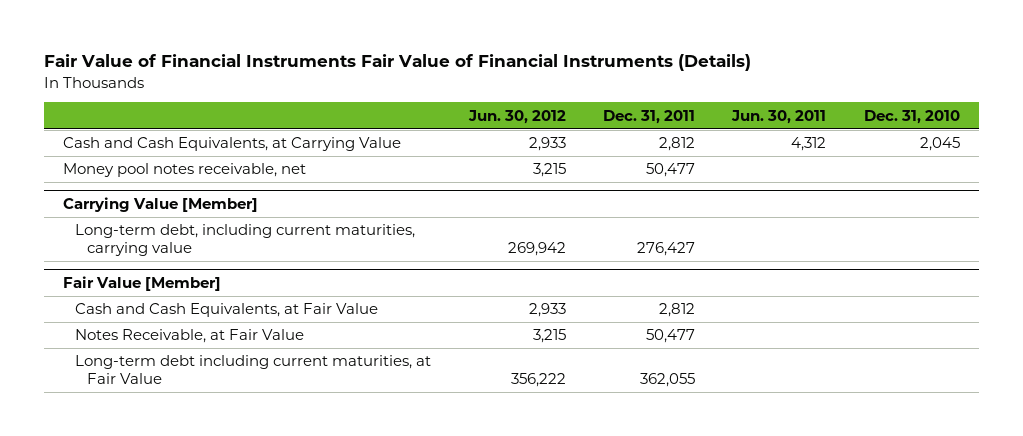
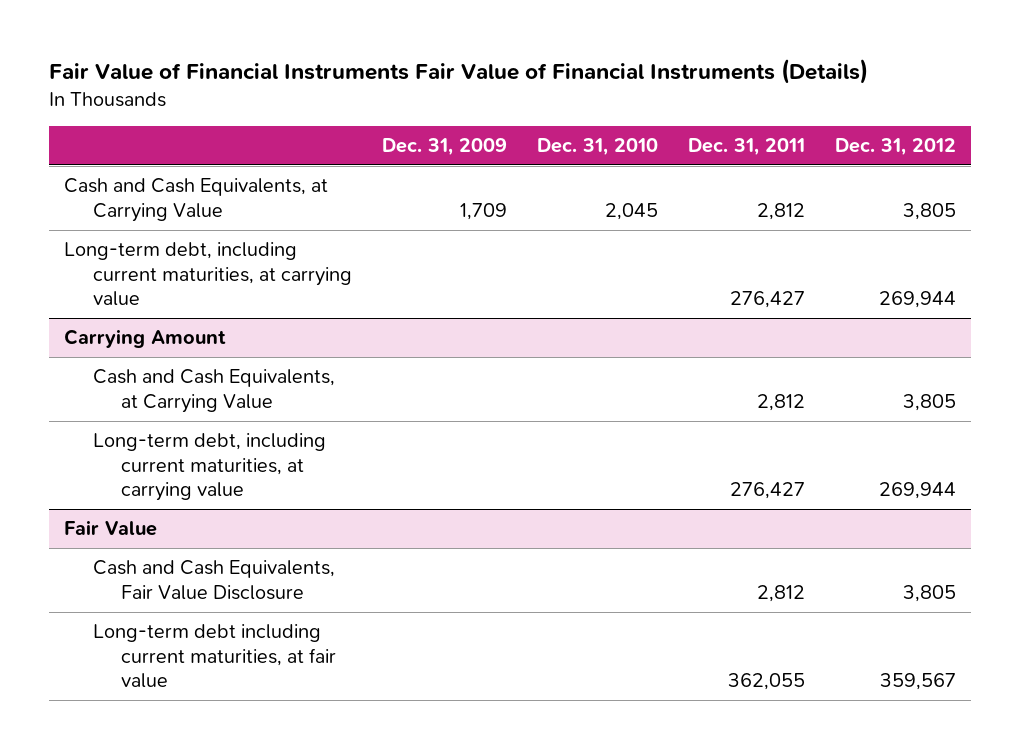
- | Jun. 30, 2012 | Dec. 31, 2011 | Jun. 30, 2011 | Dec. 31, 2010
+ | Dec. 31, 2009 | Dec. 31, 2010 | Dec. 31, 2011 | Dec. 31, 2012
- Money pool notes receivable, net | 3,215 | 50,477 | |
- Carrying Value [Member]
- Long-term debt, including current maturities, carrying value | 269,942 | 276,427 | |
- Fair Value [Member]
- Cash and Cash Equivalents, at Fair Value | 2,933 | 2,812 | |
- Notes Receivable, at Fair Value | 3,215 | 50,477 | |
- Long-term debt including current maturities, at Fair Value | 356,222 | 362,055 | |
+ Long-term debt, including current maturities, at carrying value | | | 276,427 | 269,944
+ Carrying Amount
+ Cash and Cash Equivalents, at Carrying Value | | | 2,812 | 3,805
+ Long-term debt, including current maturities, at carrying value | | | 276,427 | 269,944
+ Fair Value
+ Cash and Cash Equivalents, Fair Value Disclosure | | | 2,812 | 3,805
+ Long-term debt including current maturities, at fair value | | | 362,055 | 359,567

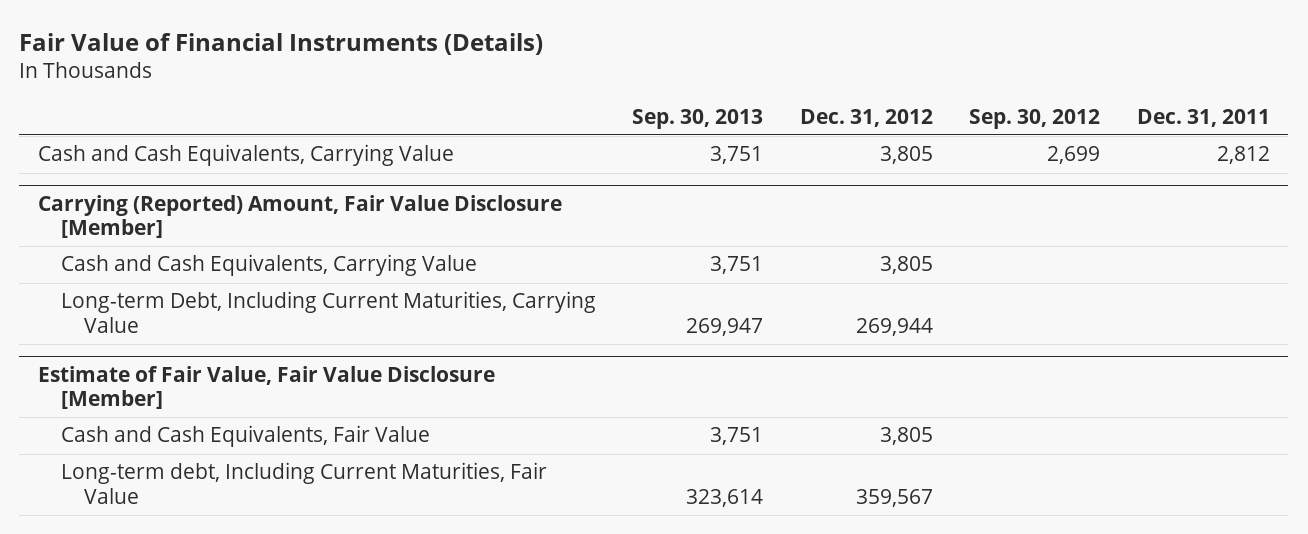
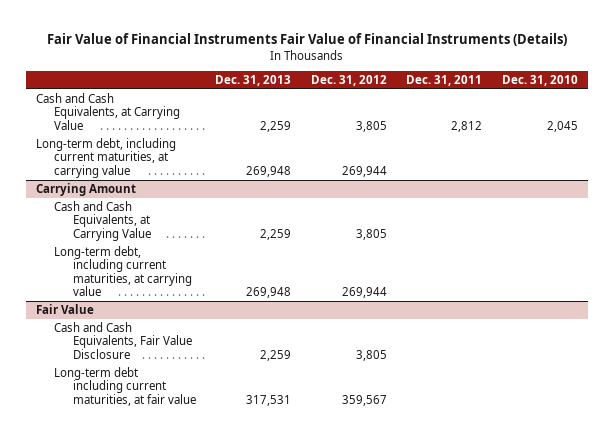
- Fair Value of Financial Instruments (Details)
+ Fair Value of Financial Instruments Fair Value of Financial Instruments (Details)
- | Sep. 30, 2013 | Dec. 31, 2012 | Sep. 30, 2012 | Dec. 31, 2011
+ | Dec. 31, 2013 | Dec. 31, 2012 | Dec. 31, 2011 | Dec. 31, 2010
- Cash and Cash Equivalents, Carrying Value | 3,751 | 3,805 | 2,699 | 2,812
- Carrying (Reported) Amount, Fair Value Disclosure [Member]
- Cash and Cash Equivalents, Carrying Value | 3,751 | 3,805 | |
- Long-term Debt, Including Current Maturities, Carrying Value | 269,947 | 269,944 | |
- Estimate of Fair Value, Fair Value Disclosure [Member]
- Cash and Cash Equivalents, Fair Value | 3,751 | 3,805 | |
- Long-term debt, Including Current Maturities, Fair Value | 323,614 | 359,567 | |
+ Cash and Cash Equivalents, at Carrying Value | 2,259 | 3,805 | 2,812 | 2,045
+ Long-term debt, including current maturities, at carrying value | 269,948 | 269,944 | |
+ Carrying Amount
+ Cash and Cash Equivalents, at Carrying Value | 2,259 | 3,805 | |
+ Long-term debt, including current maturities, at carrying value | 269,948 | 269,944 | |
+ Fair Value
+ Cash and Cash Equivalents, Fair Value Disclosure | 2,259 | 3,805 | |
+ Long-term debt including current maturities, at fair value | 317,531 | 359,567 | |

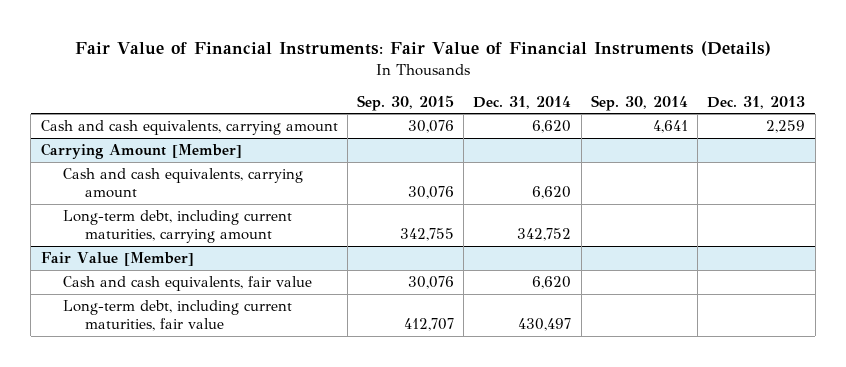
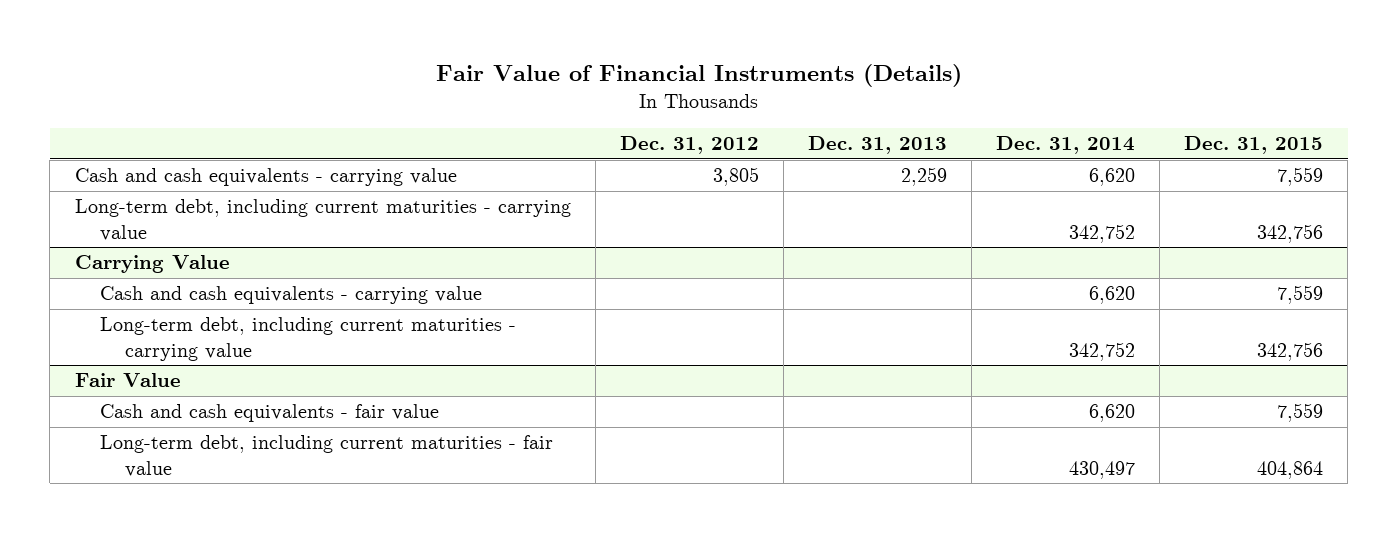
- Fair Value of Financial Instruments: Fair Value of Financial Instruments (Details)
+ Fair Value of Financial Instruments (Details)
- | Sep. 30, 2015 | Dec. 31, 2014 | Sep. 30, 2014 | Dec. 31, 2013
+ | Dec. 31, 2012 | Dec. 31, 2013 | Dec. 31, 2014 | Dec. 31, 2015
- Cash and cash equivalents, carrying amount | 30,076 | 6,620 | 4,641 | 2,259
- Carrying Amount [Member]
- Cash and cash equivalents, carrying amount | 30,076 | 6,620 | |
- Long-term debt, including current maturities, carrying amount | 342,755 | 342,752 | |
- Fair Value [Member]
- Cash and cash equivalents, fair value | 30,076 | 6,620 | |
- Long-term debt, including current maturities, fair value | 412,707 | 430,497 | |
+ Cash and cash equivalents - carrying value | 3,805 | 2,259 | 6,620 | 7,559
+ Long-term debt, including current maturities - carrying value | | | 342,752 | 342,756
+ Carrying Value
+ Cash and cash equivalents - carrying value | | | 6,620 | 7,559
+ Long-term debt, including current maturities - carrying value | | | 342,752 | 342,756
+ Fair Value
+ Cash and cash equivalents - fair value | | | 6,620 | 7,559
+ Long-term debt, including current maturities - fair value | | | 430,497 | 404,864

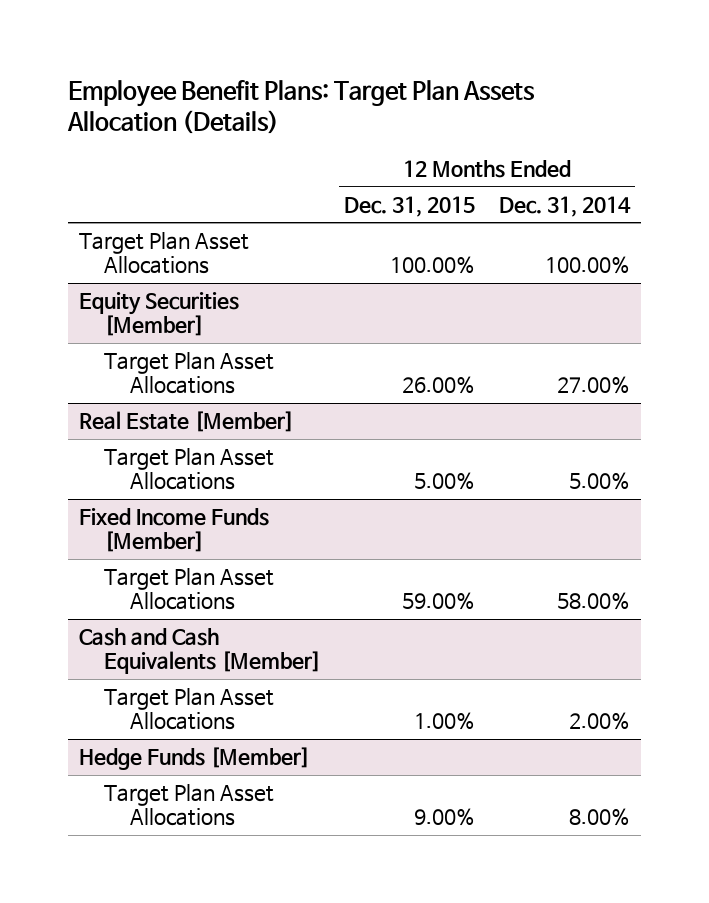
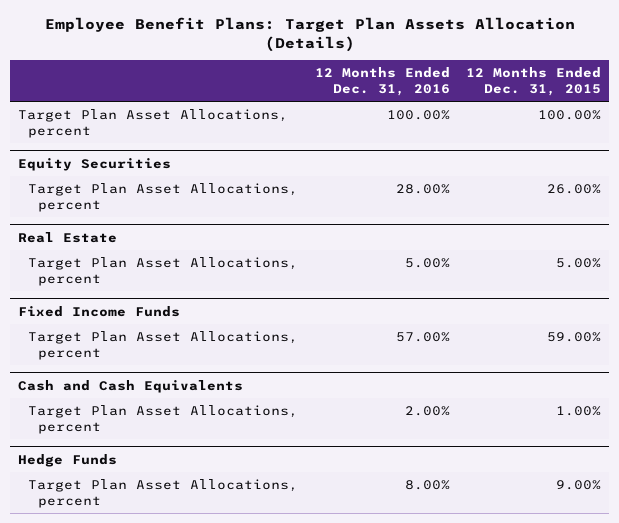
- | 12 Months Ended Dec. 31, 2015 | 12 Months Ended Dec. 31, 2014
+ | 12 Months Ended Dec. 31, 2016 | 12 Months Ended Dec. 31, 2015
- Target Plan Asset Allocations | 100.00% | 100.00%
- Equity Securities [Member]
- Target Plan Asset Allocations | 26.00% | 27.00%
- Real Estate [Member]
- Target Plan Asset Allocations | 5.00% | 5.00%
- Fixed Income Funds [Member]
- Target Plan Asset Allocations | 59.00% | 58.00%
- Cash and Cash Equivalents [Member]
- Target Plan Asset Allocations | 1.00% | 2.00%
- Hedge Funds [Member]
- Target Plan Asset Allocations | 9.00% | 8.00%
+ Target Plan Asset Allocations, percent | 100.00% | 100.00%
+ Equity Securities
+ Target Plan Asset Allocations, percent | 28.00% | 26.00%
+ Real Estate
+ Target Plan Asset Allocations, percent | 5.00% | 5.00%
+ Fixed Income Funds
+ Target Plan Asset Allocations, percent | 57.00% | 59.00%
+ Cash and Cash Equivalents
+ Target Plan Asset Allocations, percent | 2.00% | 1.00%
+ Hedge Funds
+ Target Plan Asset Allocations, percent | 8.00% | 9.00%

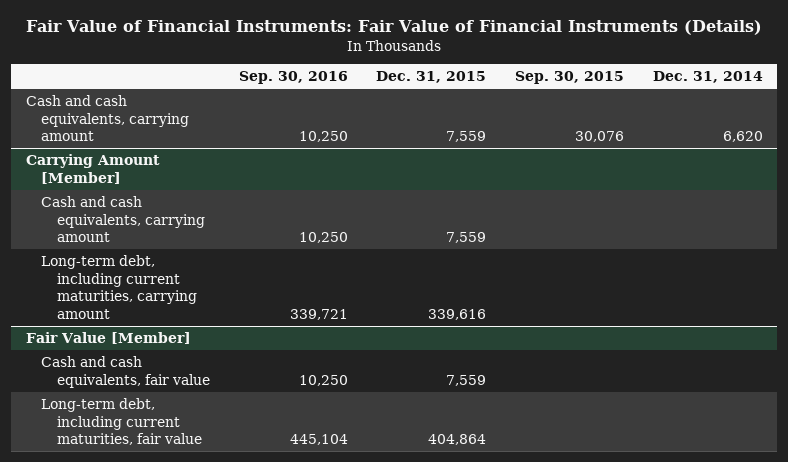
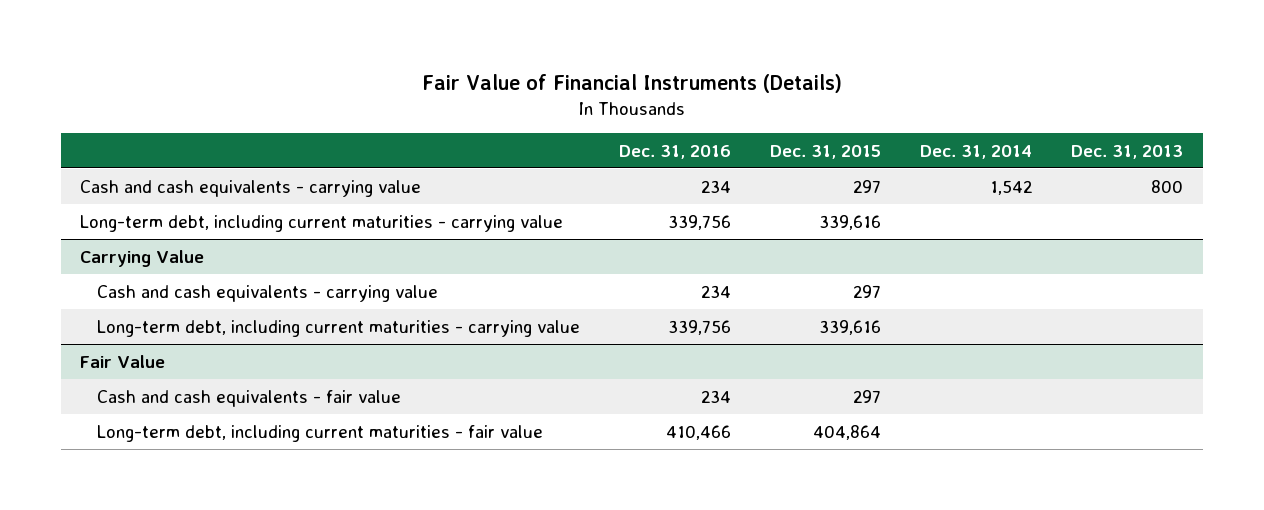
- Fair Value of Financial Instruments: Fair Value of Financial Instruments (Details)
+ Fair Value of Financial Instruments (Details)
- | Sep. 30, 2016 | Dec. 31, 2015 | Sep. 30, 2015 | Dec. 31, 2014
+ | Dec. 31, 2016 | Dec. 31, 2015 | Dec. 31, 2014 | Dec. 31, 2013
- Cash and cash equivalents, carrying amount | 10,250 | 7,559 | 30,076 | 6,620
- Carrying Amount [Member]
- Cash and cash equivalents, carrying amount | 10,250 | 7,559 | |
- Long-term debt, including current maturities, carrying amount | 339,721 | 339,616 | |
- Fair Value [Member]
- Cash and cash equivalents, fair value | 10,250 | 7,559 | |
- Long-term debt, including current maturities, fair value | 445,104 | 404,864 | |
+ Cash and cash equivalents - carrying value | 234 | 297 | 1,542 | 800
+ Long-term debt, including current maturities - carrying value | 339,756 | 339,616 | |
+ Carrying Value
+ Cash and cash equivalents - carrying value | 234 | 297 | |
+ Long-term debt, including current maturities - carrying value | 339,756 | 339,616 | |
+ Fair Value
+ Cash and cash equivalents - fair value | 234 | 297 | |
+ Long-term debt, including current maturities - fair value | 410,466 | 404,864 | |

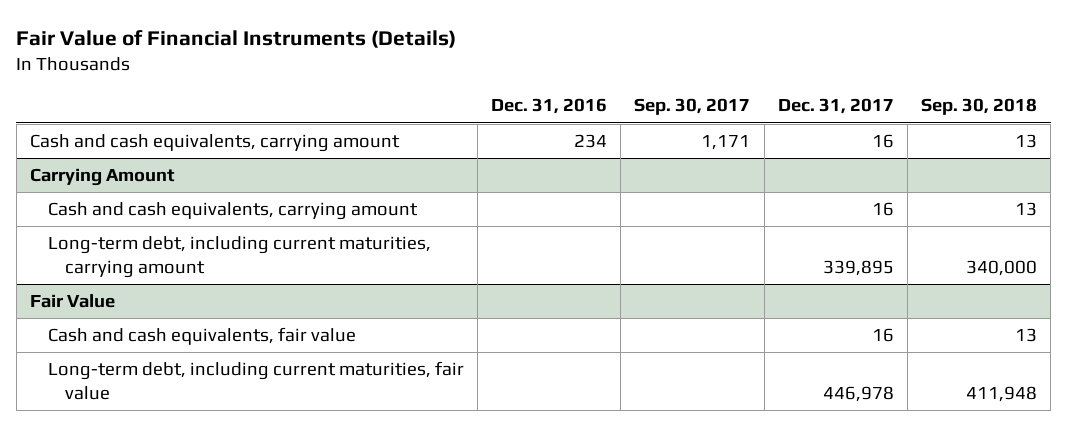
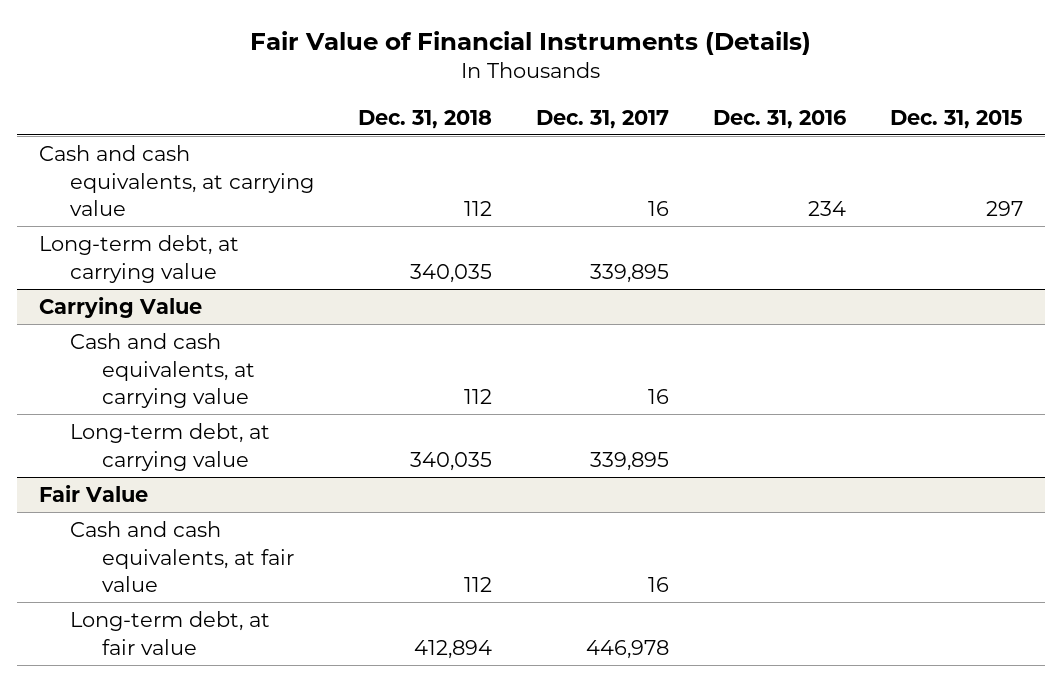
- | Dec. 31, 2016 | Sep. 30, 2017 | Dec. 31, 2017 | Sep. 30, 2018
+ | Dec. 31, 2018 | Dec. 31, 2017 | Dec. 31, 2016 | Dec. 31, 2015
- Cash and cash equivalents, carrying amount | 234 | 1,171 | 16 | 13
- Carrying Amount
- Cash and cash equivalents, carrying amount | | | 16 | 13
- Long-term debt, including current maturities, carrying amount | | | 339,895 | 340,000
+ Cash and cash equivalents, at carrying value | 112 | 16 | 234 | 297
+ Long-term debt, at carrying value | 340,035 | 339,895 | |
+ Carrying Value
+ Cash and cash equivalents, at carrying value | 112 | 16 | |
+ Long-term debt, at carrying value | 340,035 | 339,895 | |
@ Fair Value
- Cash and cash equivalents, fair value | | | 16 | 13
- Long-term debt, including current maturities, fair value | | | 446,978 | 411,948
+ Cash and cash equivalents, at fair value | 112 | 16 | |
+ Long-term debt, at fair value | 412,894 | 446,978 | |

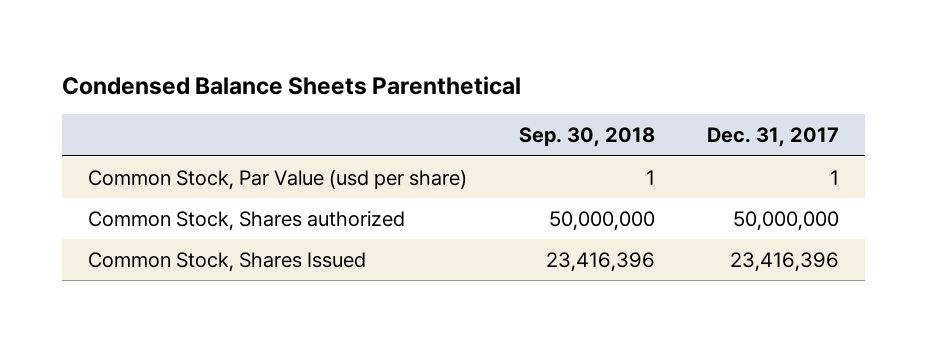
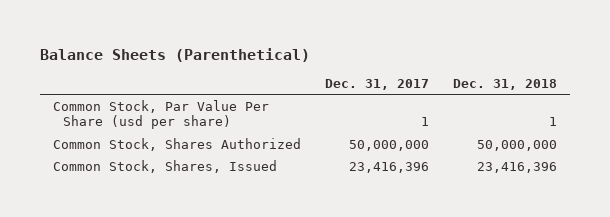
- Condensed Balance Sheets Parenthetical
+ Balance Sheets (Parenthetical)
- | Sep. 30, 2018 | Dec. 31, 2017
+ | Dec. 31, 2017 | Dec. 31, 2018
- Common Stock, Par Value (usd per share) | 1 | 1
- Common Stock, Shares authorized | 50,000,000 | 50,000,000
- Common Stock, Shares Issued | 23,416,396 | 23,416,396
+ Common Stock, Par Value Per Share (usd per share) | 1 | 1
+ Common Stock, Shares Authorized | 50,000,000 | 50,000,000
+ Common Stock, Shares, Issued | 23,416,396 | 23,416,396

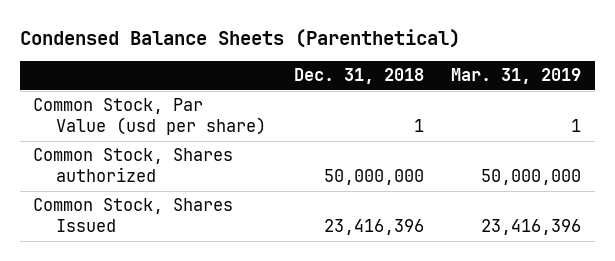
- Balance Sheets (Parenthetical)
+ Condensed Balance Sheets (Parenthetical)
- | Dec. 31, 2017 | Dec. 31, 2018
+ | Dec. 31, 2018 | Mar. 31, 2019
- Common Stock, Par Value Per Share (usd per share) | 1 | 1
- Common Stock, Shares Authorized | 50,000,000 | 50,000,000
- Common Stock, Shares, Issued | 23,416,396 | 23,416,396
+ Common Stock, Par Value (usd per share) | 1 | 1
+ Common Stock, Shares authorized | 50,000,000 | 50,000,000
+ Common Stock, Shares Issued | 23,416,396 | 23,416,396

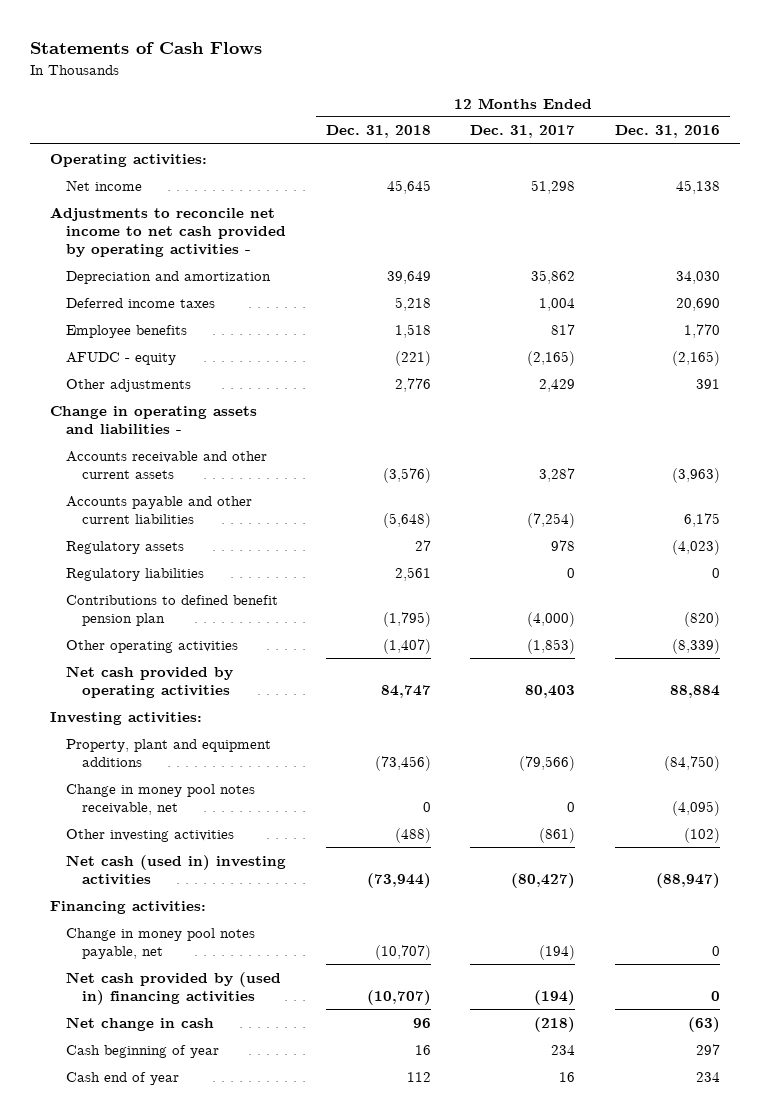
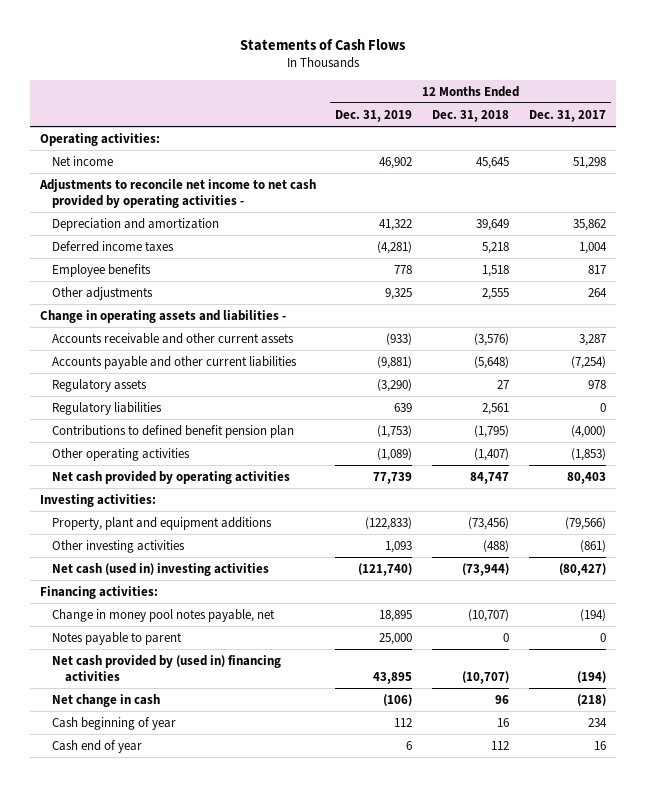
- | 12 Months Ended Dec. 31, 2018 | 12 Months Ended Dec. 31, 2017 | 12 Months Ended Dec. 31, 2016
+ | 12 Months Ended Dec. 31, 2019 | 12 Months Ended Dec. 31, 2018 | 12 Months Ended Dec. 31, 2017
- AFUDC - equity | (221) | (2,165) | (2,165)
- Other adjustments | 2,776 | 2,429 | 391
+ Other adjustments | 9,325 | 2,555 | 264
- Change in money pool notes receivable, net | 0 | 0 | (4,095)
+ Notes payable to parent | 25,000 | 0 | 0

